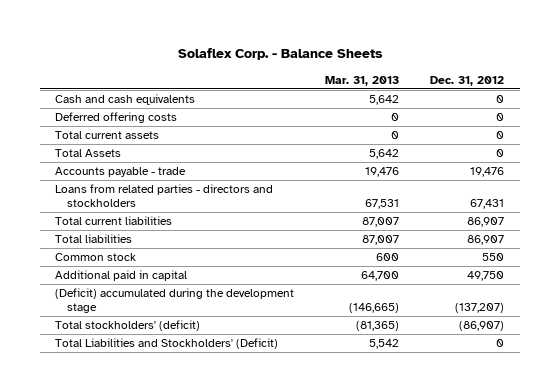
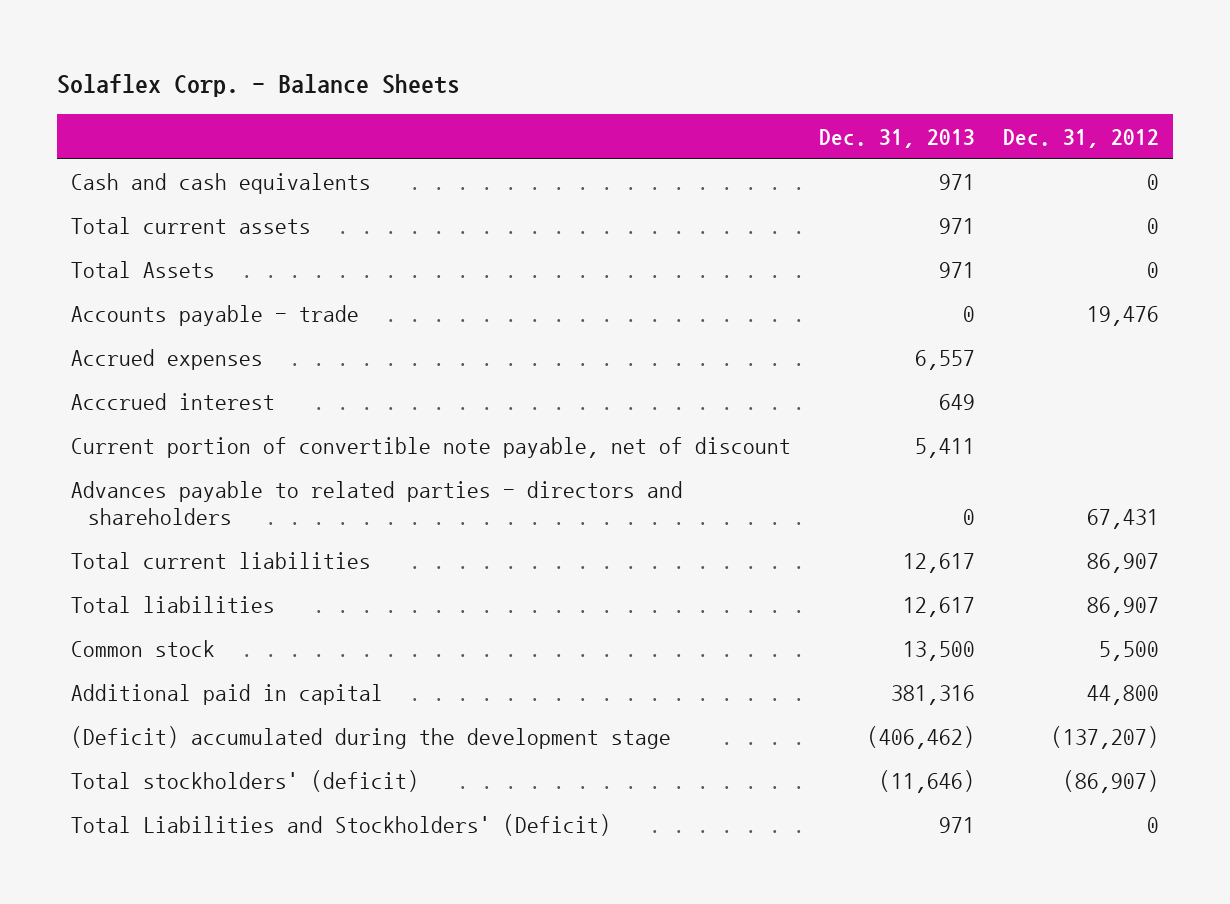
- | Mar. 31, 2013 | Dec. 31, 2012
+ | Dec. 31, 2013 | Dec. 31, 2012
- Deferred offering costs | 0 | 0
- Loans from related parties - directors and stockholders | 67,531 | 67,431
+ Accrued expenses | 6,557 |
+ Acccrued interest | 649 |
+ Current portion of convertible note payable, net of discount | 5,411 |
+ Advances payable to related parties - directors and shareholders | 0 | 67,431
- Common stock | 600 | 550
- Additional paid in capital | 64,700 | 49,750
+ Common stock | 13,500 | 5,500
+ Additional paid in capital | 381,316 | 44,800

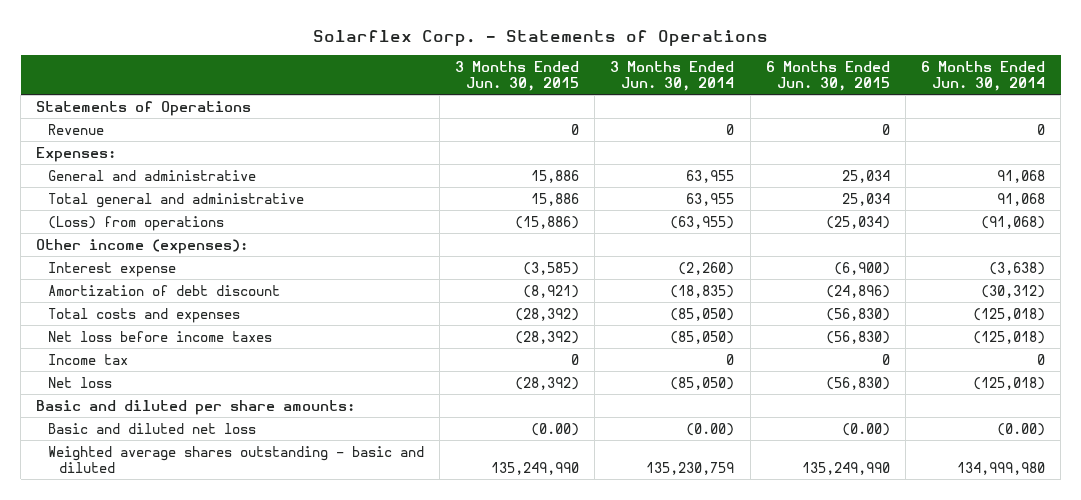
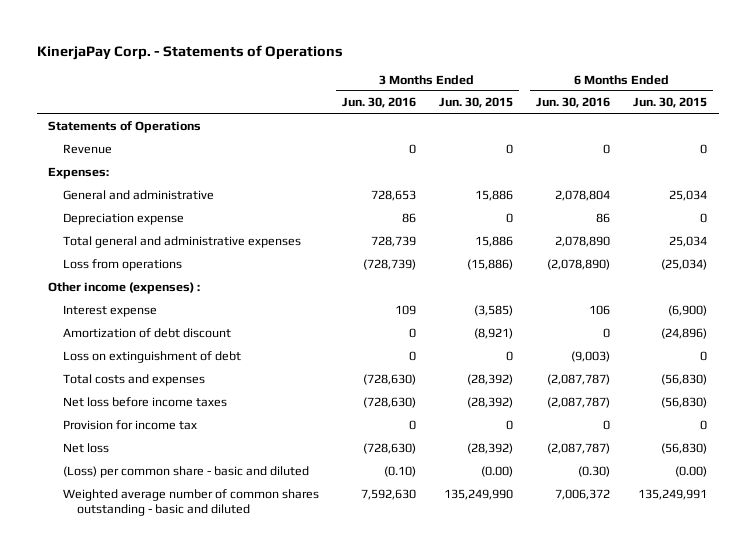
- Solarflex Corp. - Statements of Operations
+ KinerjaPay Corp. - Statements of Operations
- | 3 Months Ended Jun. 30, 2015 | 3 Months Ended Jun. 30, 2014 | 6 Months Ended Jun. 30, 2015 | 6 Months Ended Jun. 30, 2014
+ | 3 Months Ended Jun. 30, 2016 | 3 Months Ended Jun. 30, 2015 | 6 Months Ended Jun. 30, 2016 | 6 Months Ended Jun. 30, 2015
- Total general and administrative | 15,886 | 63,955 | 25,034 | 91,068
- (Loss) from operations | (15,886) | (63,955) | (25,034) | (91,068)
- Other income (expenses):
+ Depreciation expense | 86 | 0 | 86 | 0
+ Total general and administrative expenses | 728,739 | 15,886 | 2,078,890 | 25,034
+ Loss from operations | (728,739) | (15,886) | (2,078,890) | (25,034)
+ Other income (expenses) :
+ Loss on extinguishment of debt | 0 | 0 | (9,003) | 0
- Income tax | 0 | 0 | 0 | 0
+ Provision for income tax | 0 | 0 | 0 | 0
- Basic and diluted per share amounts:
- Basic and diluted net loss | (0.00) | (0.00) | (0.00) | (0.00)
- Weighted average shares outstanding - basic and diluted | 135,249,990 | 135,230,759 | 135,249,990 | 134,999,980
+ (Loss) per common share - basic and diluted | (0.10) | (0.00) | (0.30) | (0.00)
+ Weighted average number of common shares outstanding - basic and diluted | 7,592,630 | 135,249,990 | 7,006,372 | 135,249,991

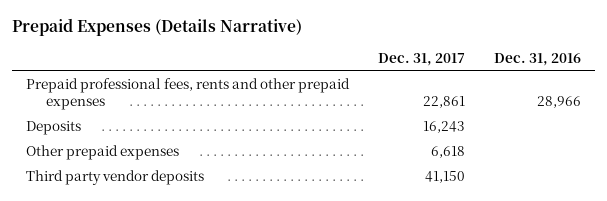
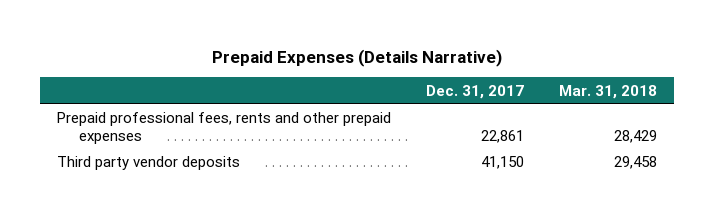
- | Dec. 31, 2017 | Dec. 31, 2016
+ | Dec. 31, 2017 | Mar. 31, 2018
- Deposits | 16,243 |
- Other prepaid expenses | 6,618 |

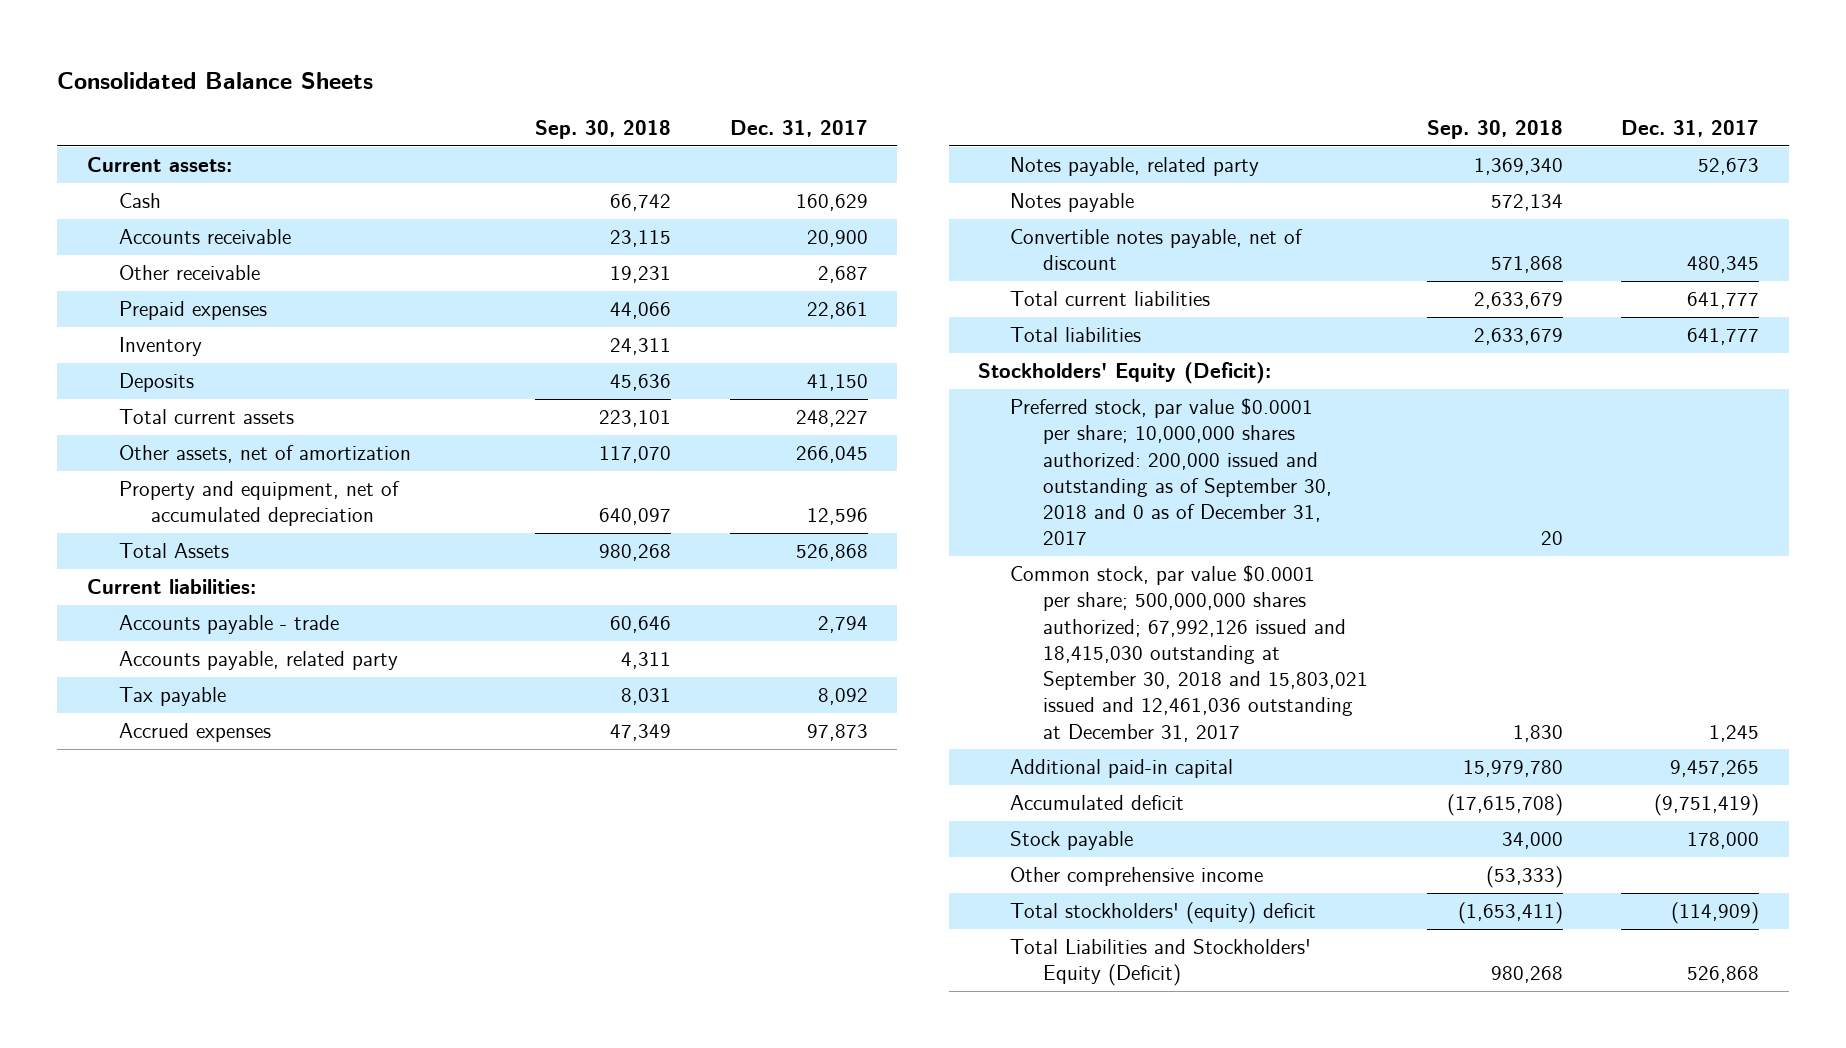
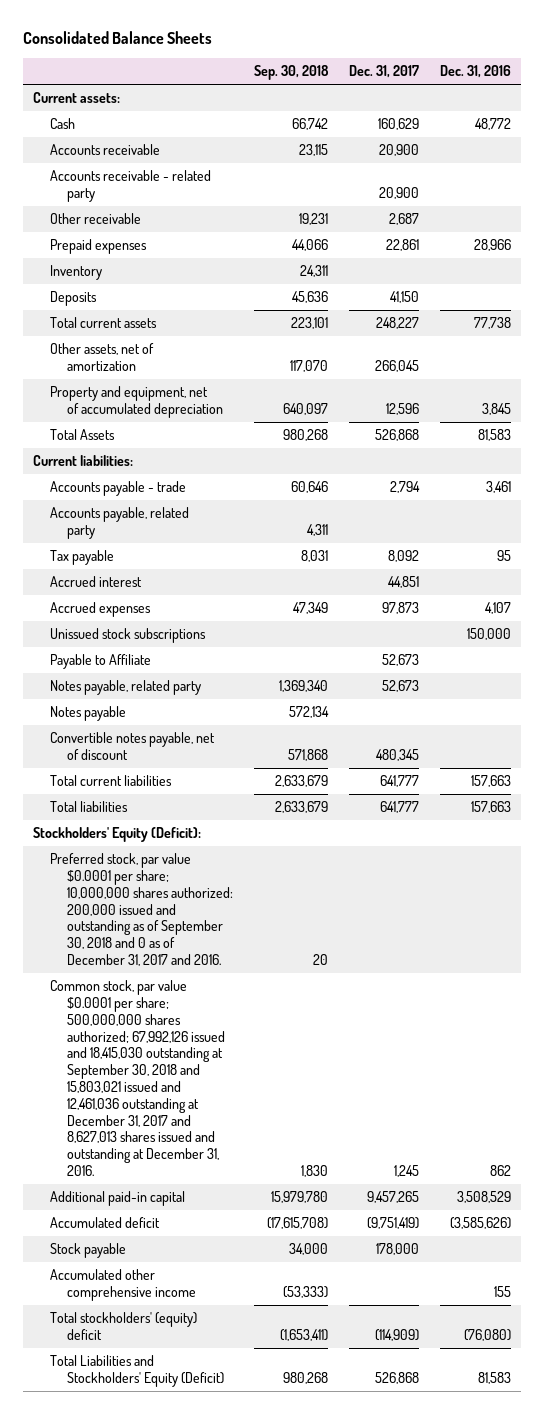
- | Sep. 30, 2018 | Dec. 31, 2017
+ | Sep. 30, 2018 | Dec. 31, 2017 | Dec. 31, 2016
+ Accounts receivable - related party | | 20,900 |
+ Accrued interest | | 44,851 |
+ Unissued stock subscriptions | | | 150,000
+ Payable to Affiliate | | 52,673 |
- Preferred stock, par value $0.0001 per share; 10,000,000 shares authorized: 200,000 issued and outstanding as of September 30, 2018 and 0 as of December 31, 2017 | 20 |
- Common stock, par value $0.0001 per share; 500,000,000 shares authorized; 67,992,126 issued and 18,415,030 outstanding at September 30, 2018 and 15,803,021 issued and 12,461,036 outstanding at December 31, 2017 | 1,830 | 1,245
+ Preferred stock, par value $0.0001 per share; 10,000,000 shares authorized: 200,000 issued and outstanding as of September 30, 2018 and 0 as of December 31, 2017 and 2016. | 20 | |
+ Common stock, par value $0.0001 per share; 500,000,000 shares authorized; 67,992,126 issued and 18,415,030 outstanding at September 30, 2018 and 15,803,021 issued and 12,461,036 outstanding at December 31, 2017 and 8,627,013 shares issued and outstanding at December 31, 2016. | 1,830 | 1,245 | 862
- Other comprehensive income | (53,333) |
+ Accumulated other comprehensive income | (53,333) | | 155

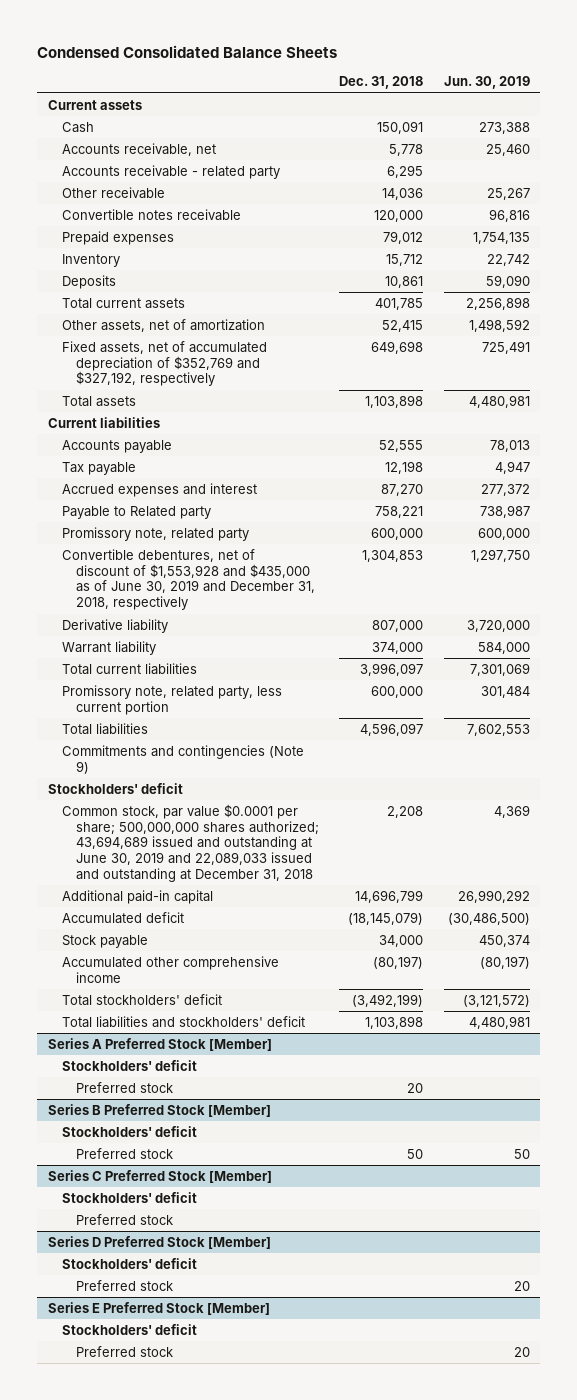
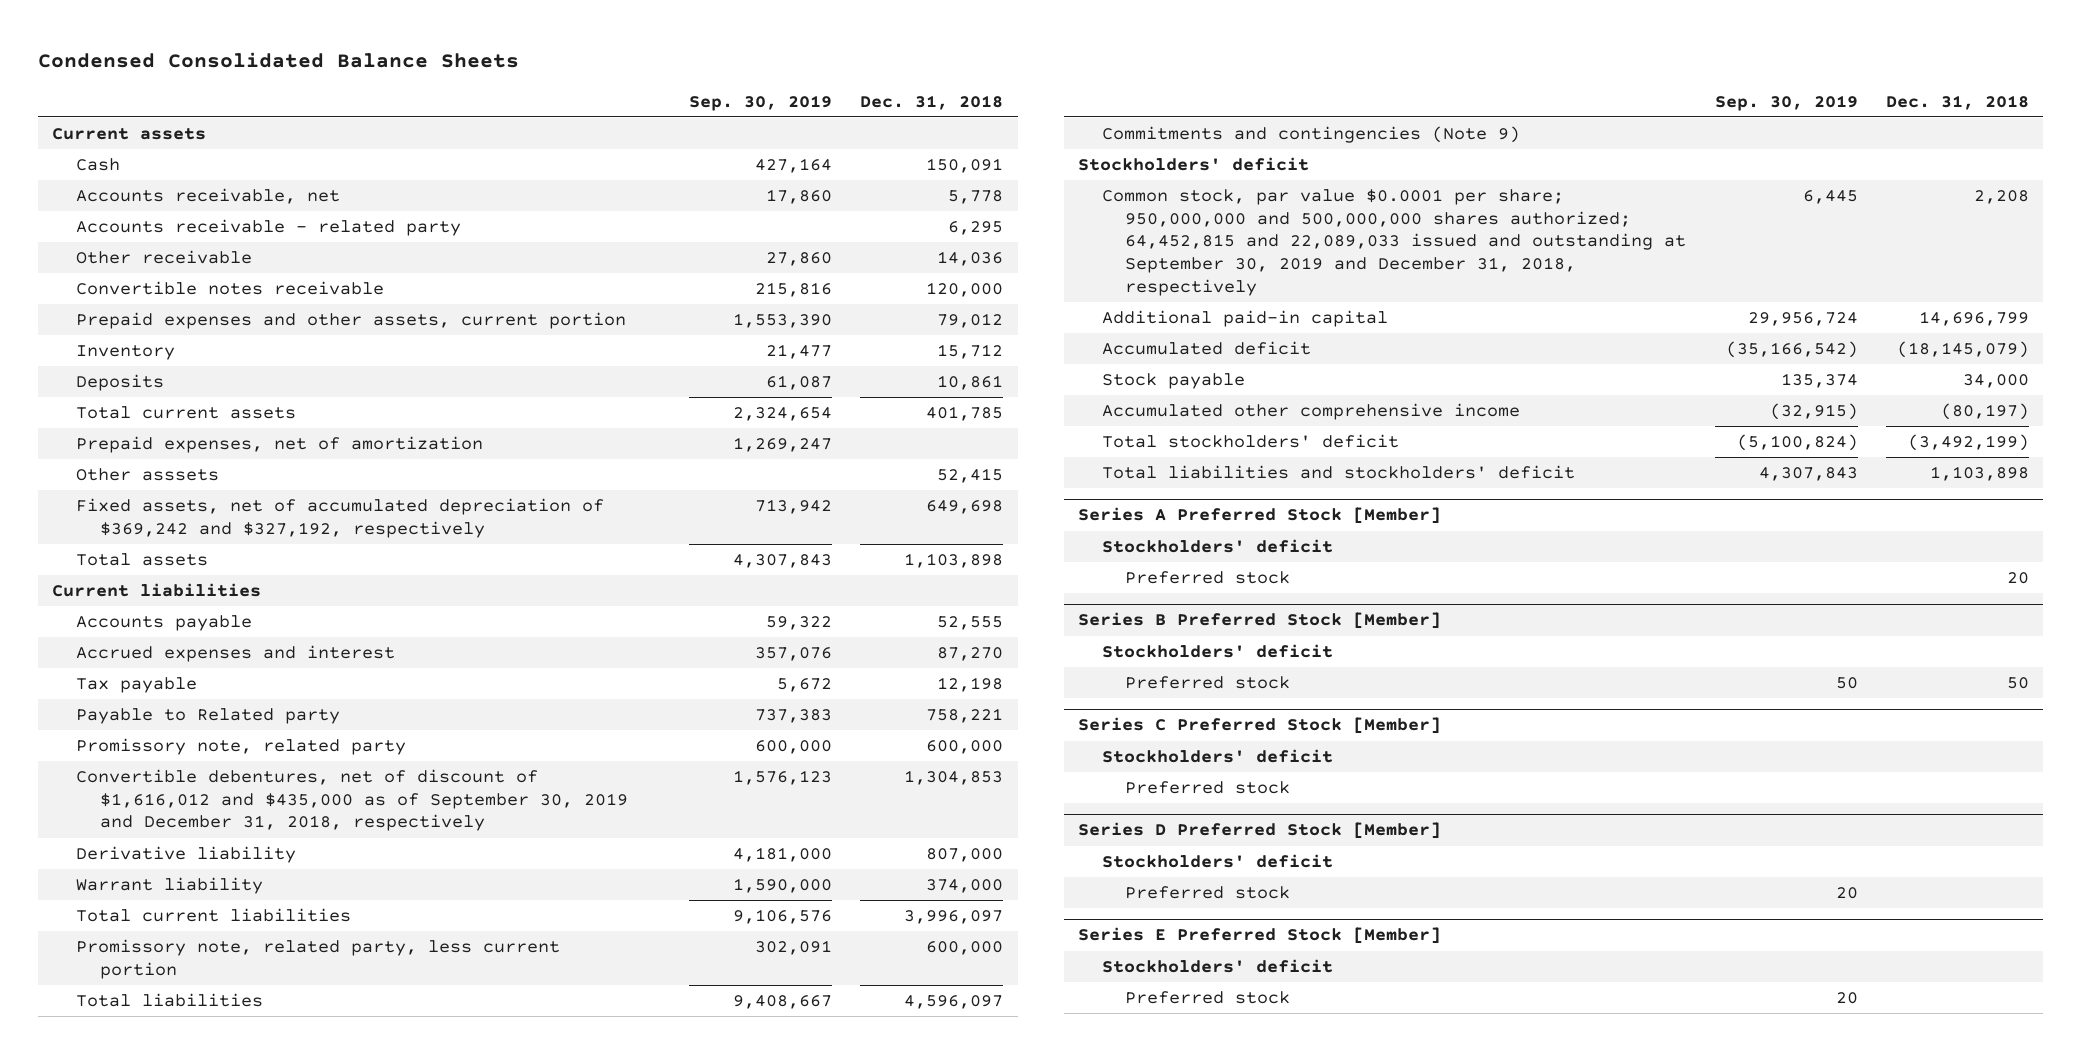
- | Dec. 31, 2018 | Jun. 30, 2019
+ | Sep. 30, 2019 | Dec. 31, 2018
- Prepaid expenses | 79,012 | 1,754,135
+ Prepaid expenses and other assets, current portion | 1,553,390 | 79,012
- Other assets, net of amortization | 52,415 | 1,498,592
- Fixed assets, net of accumulated depreciation of $352,769 and $327,192, respectively | 649,698 | 725,491
+ Prepaid expenses, net of amortization | 1,269,247 |
+ Other asssets | | 52,415
+ Fixed assets, net of accumulated depreciation of $369,242 and $327,192, respectively | 713,942 | 649,698
moved down: Tax payable | 5,672 | 12,198
- Convertible debentures, net of discount of $1,553,928 and $435,000 as of June 30, 2019 and December 31, 2018, respectively | 1,304,853 | 1,297,750
+ Convertible debentures, net of discount of $1,616,012 and $435,000 as of September 30, 2019 and December 31, 2018, respectively | 1,576,123 | 1,304,853
- Common stock, par value $0.0001 per share; 500,000,000 shares authorized; 43,694,689 issued and outstanding at June 30, 2019 and 22,089,033 issued and outstanding at December 31, 2018 | 2,208 | 4,369
+ Common stock, par value $0.0001 per share; 950,000,000 and 500,000,000 shares authorized; 64,452,815 and 22,089,033 issued and outstanding at September 30, 2019 and December 31, 2018, respectively | 6,445 | 2,208

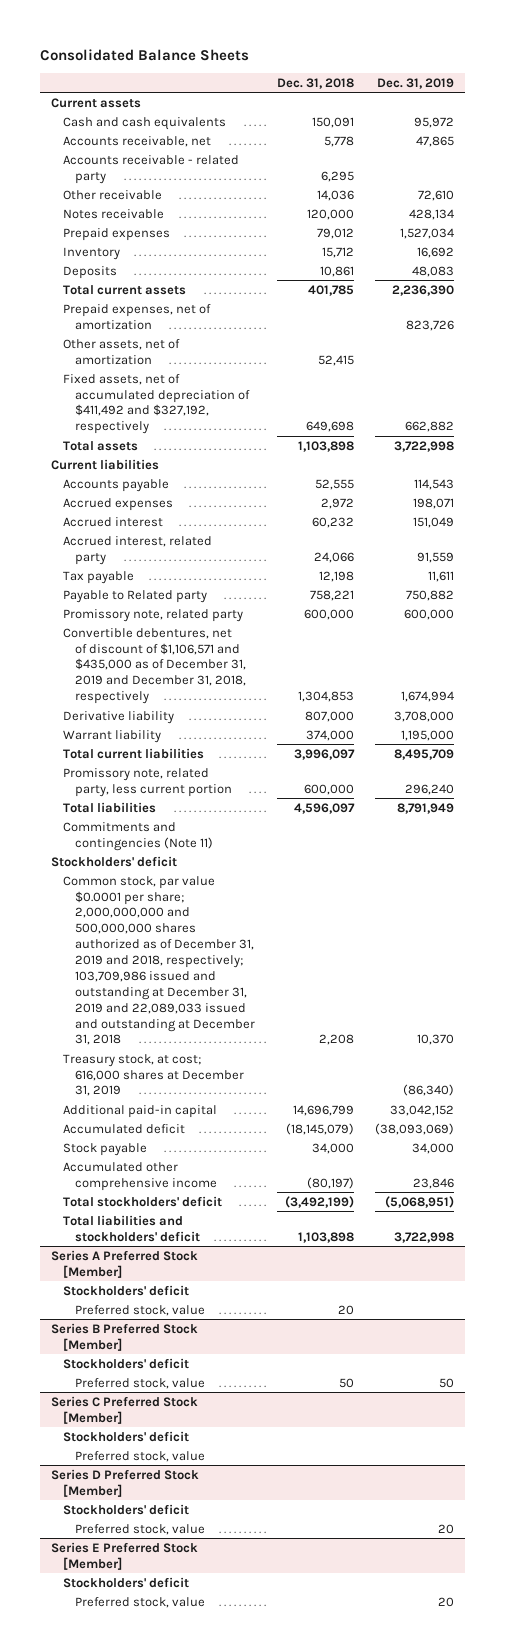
- Condensed Consolidated Balance Sheets
+ Consolidated Balance Sheets
- | Sep. 30, 2019 | Dec. 31, 2018
+ | Dec. 31, 2018 | Dec. 31, 2019
- Cash | 427,164 | 150,091
+ Cash and cash equivalents | 150,091 | 95,972
- Convertible notes receivable | 215,816 | 120,000
- Prepaid expenses and other assets, current portion | 1,553,390 | 79,012
+ Notes receivable | 120,000 | 428,134
+ Prepaid expenses | 79,012 | 1,527,034
- Other asssets | | 52,415
- Fixed assets, net of accumulated depreciation of $369,242 and $327,192, respectively | 713,942 | 649,698
+ Other assets, net of amortization | 52,415 |
+ Fixed assets, net of accumulated depreciation of $411,492 and $327,192, respectively | 649,698 | 662,882
- Accrued expenses and interest | 357,076 | 87,270
+ Accrued expenses | 2,972 | 198,071
+ Accrued interest | 60,232 | 151,049
+ Accrued interest, related party | 24,066 | 91,559
- Convertible debentures, net of discount of $1,616,012 and $435,000 as of September 30, 2019 and December 31, 2018, respectively | 1,576,123 | 1,304,853
+ Convertible debentures, net of discount of $1,106,571 and $435,000 as of December 31, 2019 and December 31, 2018, respectively | 1,304,853 | 1,674,994
- Commitments and contingencies (Note 9)
+ Commitments and contingencies (Note 11)
- Common stock, par value $0.0001 per share; 950,000,000 and 500,000,000 shares authorized; 64,452,815 and 22,089,033 issued and outstanding at September 30, 2019 and December 31, 2018, respectively | 6,445 | 2,208
+ Common stock, par value $0.0001 per share; 2,000,000,000 and 500,000,000 shares authorized as of December 31, 2019 and 2018, respectively; 103,709,986 issued and outstanding at December 31, 2019 and 22,089,033 issued and outstanding at December 31, 2018 | 2,208 | 10,370
+ Treasury stock, at cost; 616,000 shares at December 31, 2019 | | (86,340)
@ Series A Preferred Stock [Member]
- Preferred stock | | 20
+ Preferred stock, value | 20 |
@ Series B Preferred Stock [Member]
- Preferred stock | 50 | 50
+ Preferred stock, value | 50 | 50
@ Series C Preferred Stock [Member]
- Preferred stock
+ Preferred stock, value
@ Series D Preferred Stock [Member]
- Preferred stock | 20 |
+ Preferred stock, value | | 20
@ Series E Preferred Stock [Member]
- Preferred stock | 20 |
+ Preferred stock, value | | 20

